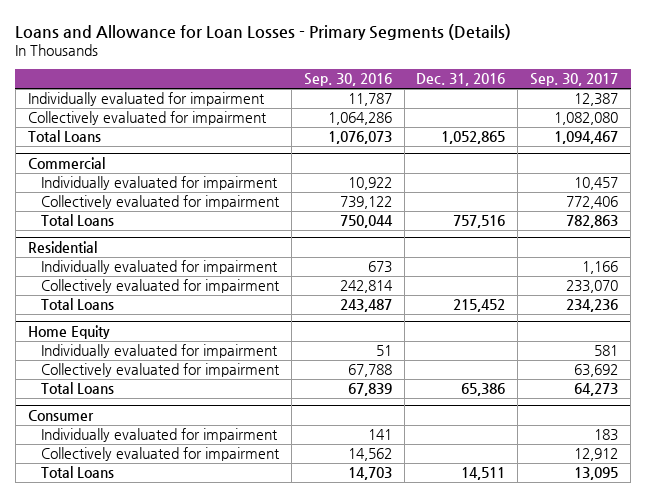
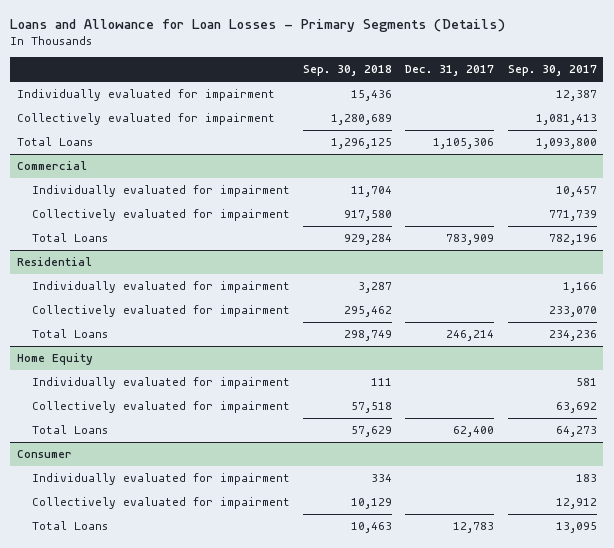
- | Sep. 30, 2016 | Dec. 31, 2016 | Sep. 30, 2017
+ | Sep. 30, 2018 | Dec. 31, 2017 | Sep. 30, 2017
- Collectively evaluated for impairment | 1,064,286 | | 1,082,080
- Total Loans | 1,076,073 | 1,052,865 | 1,094,467
+ Collectively evaluated for impairment | 1,280,689 | | 1,081,413
+ Total Loans | 1,296,125 | 1,105,306 | 1,093,800
@ Commercial
- Collectively evaluated for impairment | 739,122 | | 772,406
- Total Loans | 750,044 | 757,516 | 782,863
+ Collectively evaluated for impairment | 917,580 | | 771,739
+ Total Loans | 929,284 | 783,909 | 782,196

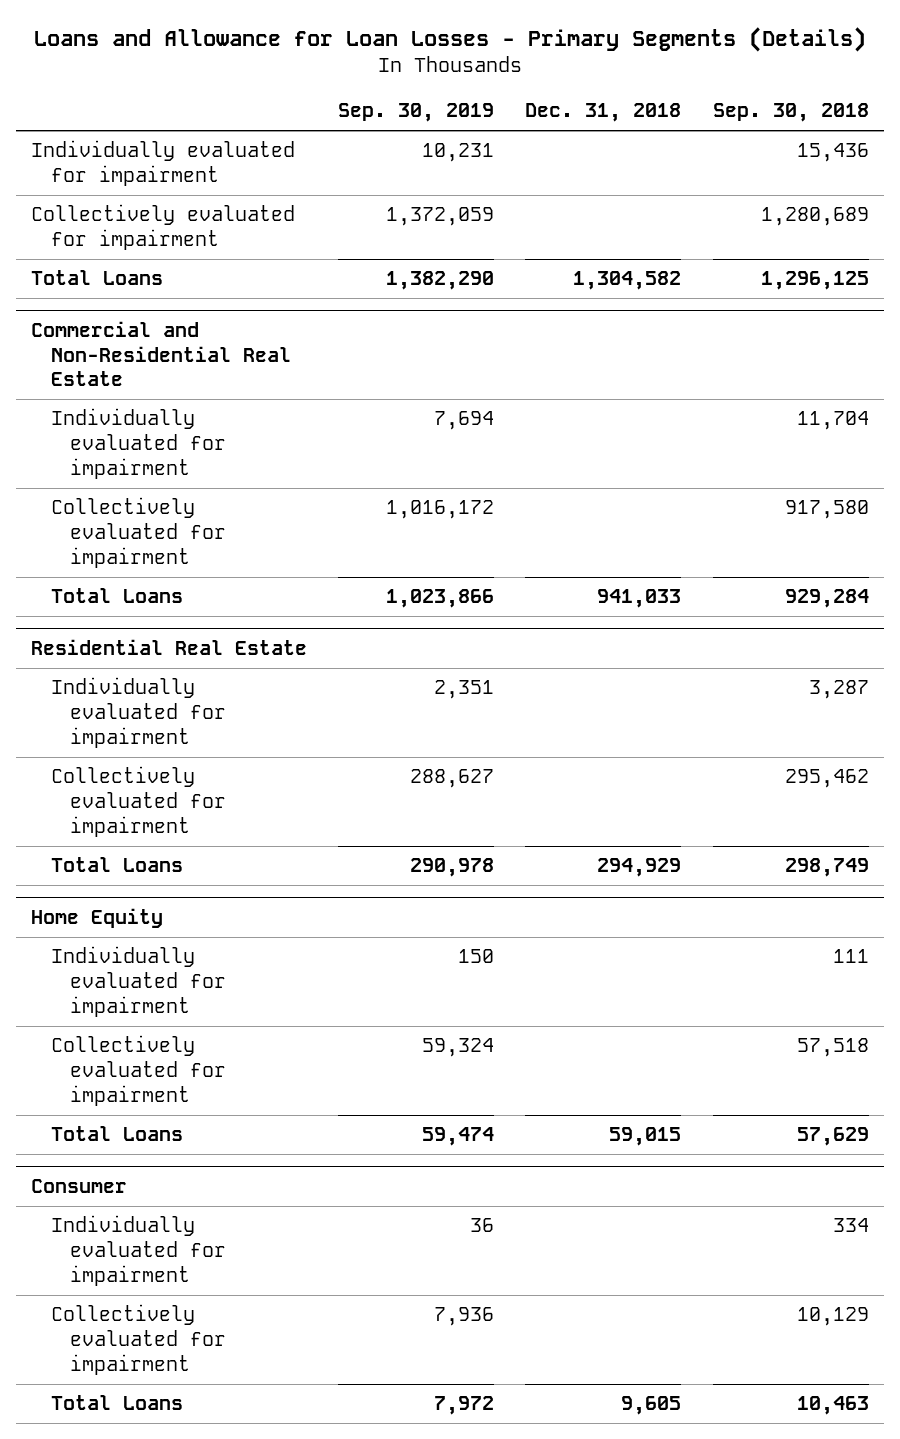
- | Sep. 30, 2018 | Dec. 31, 2017 | Sep. 30, 2017
+ | Sep. 30, 2019 | Dec. 31, 2018 | Sep. 30, 2018
- Commercial
+ Commercial and Non-Residential Real Estate
- Residential
+ Residential Real Estate

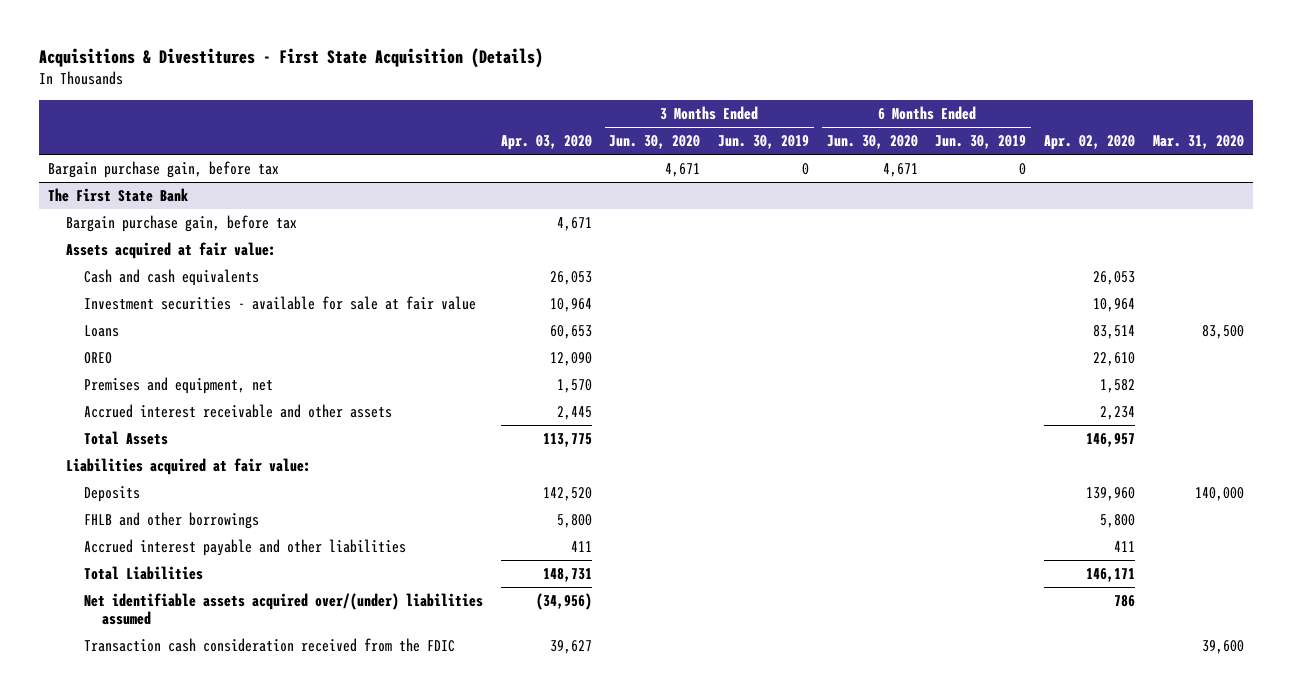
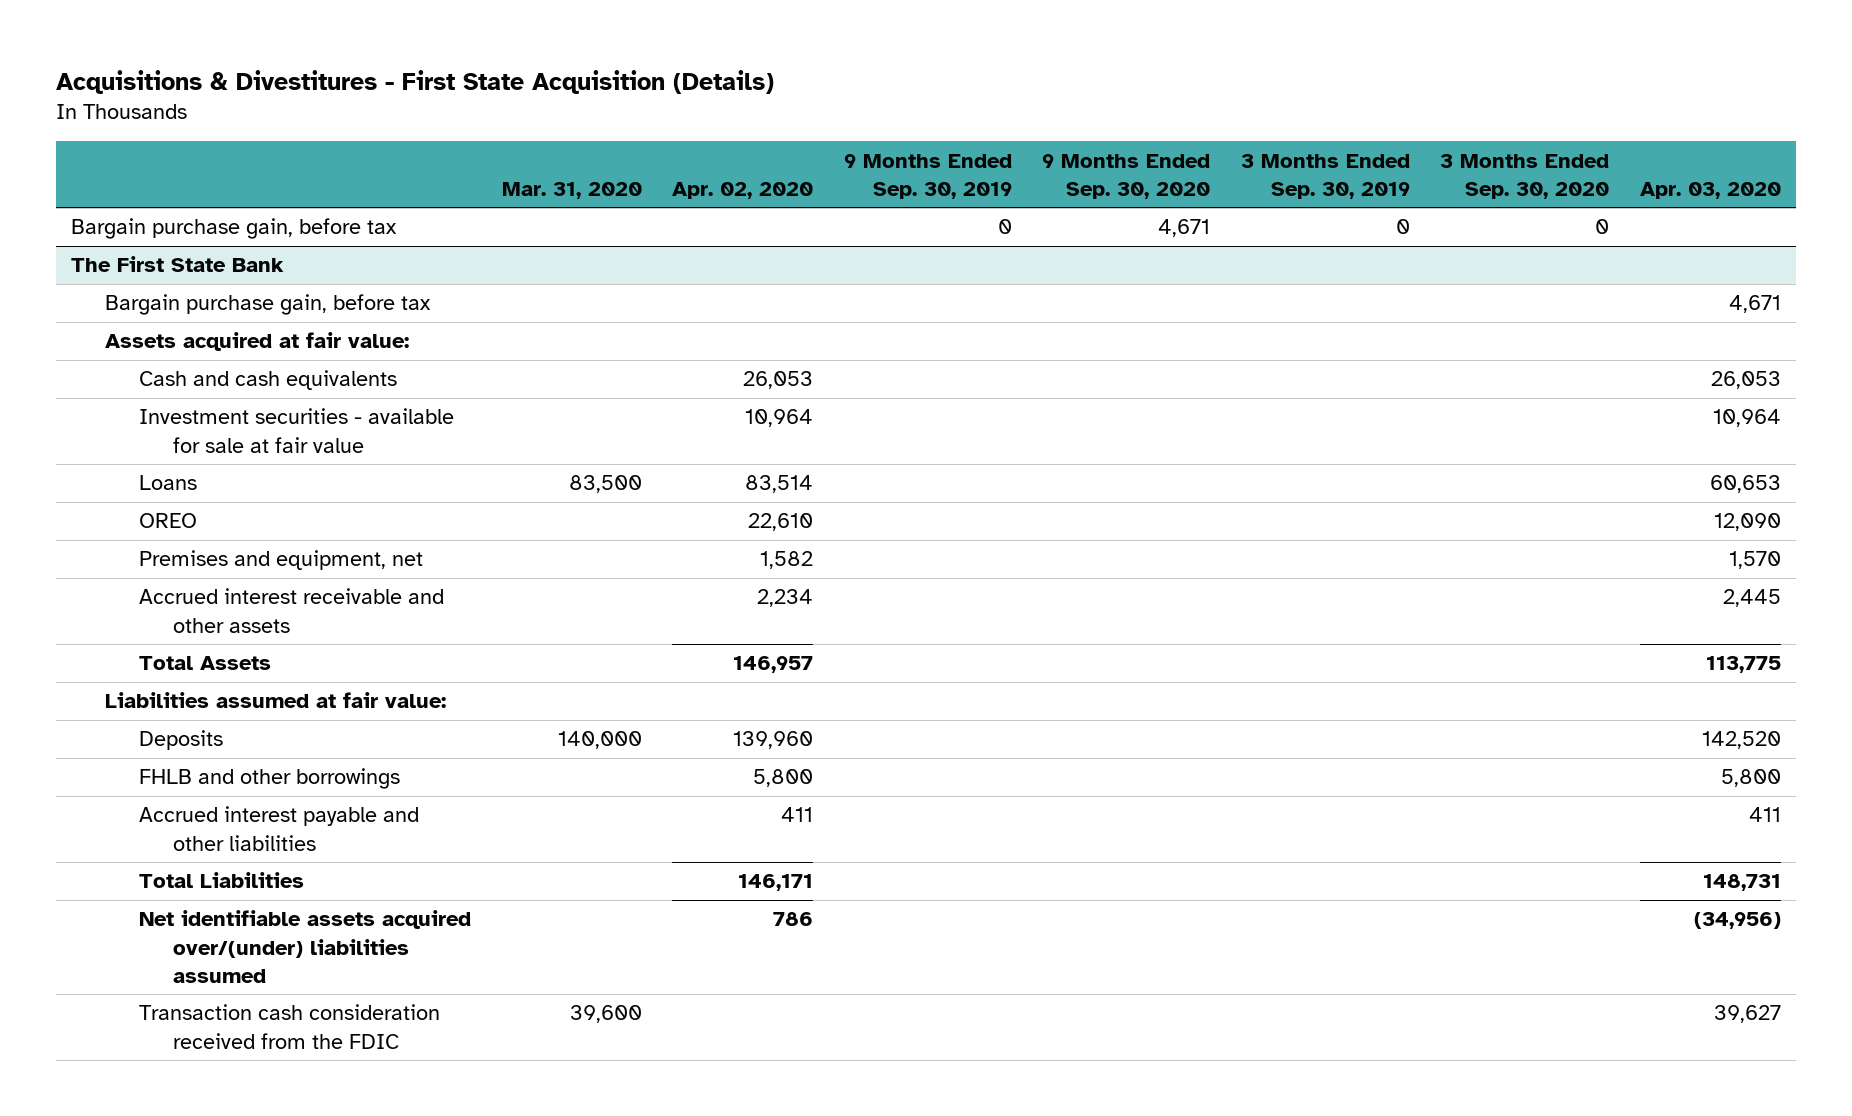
- | Apr. 03, 2020 | 3 Months Ended Jun. 30, 2020 | 3 Months Ended Jun. 30, 2019 | 6 Months Ended Jun. 30, 2020 | 6 Months Ended Jun. 30, 2019 | Apr. 02, 2020 | Mar. 31, 2020
+ | Mar. 31, 2020 | Apr. 02, 2020 | 9 Months Ended Sep. 30, 2019 | 9 Months Ended Sep. 30, 2020 | 3 Months Ended Sep. 30, 2019 | 3 Months Ended Sep. 30, 2020 | Apr. 03, 2020
@ The First State Bank
- Liabilities acquired at fair value:
+ Liabilities assumed at fair value:

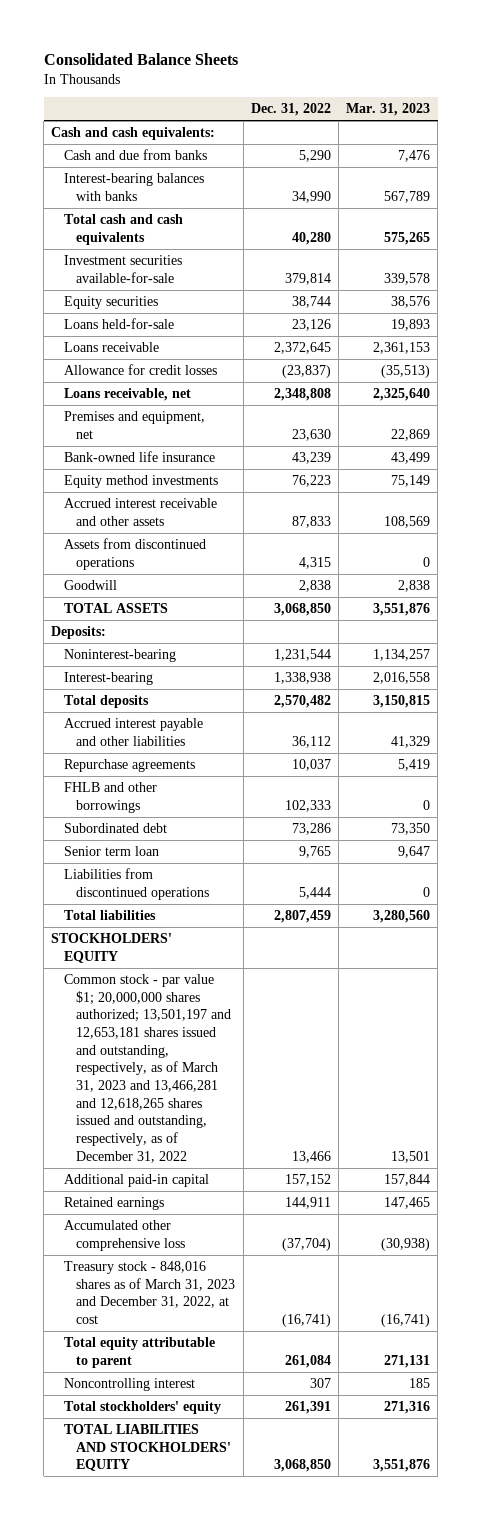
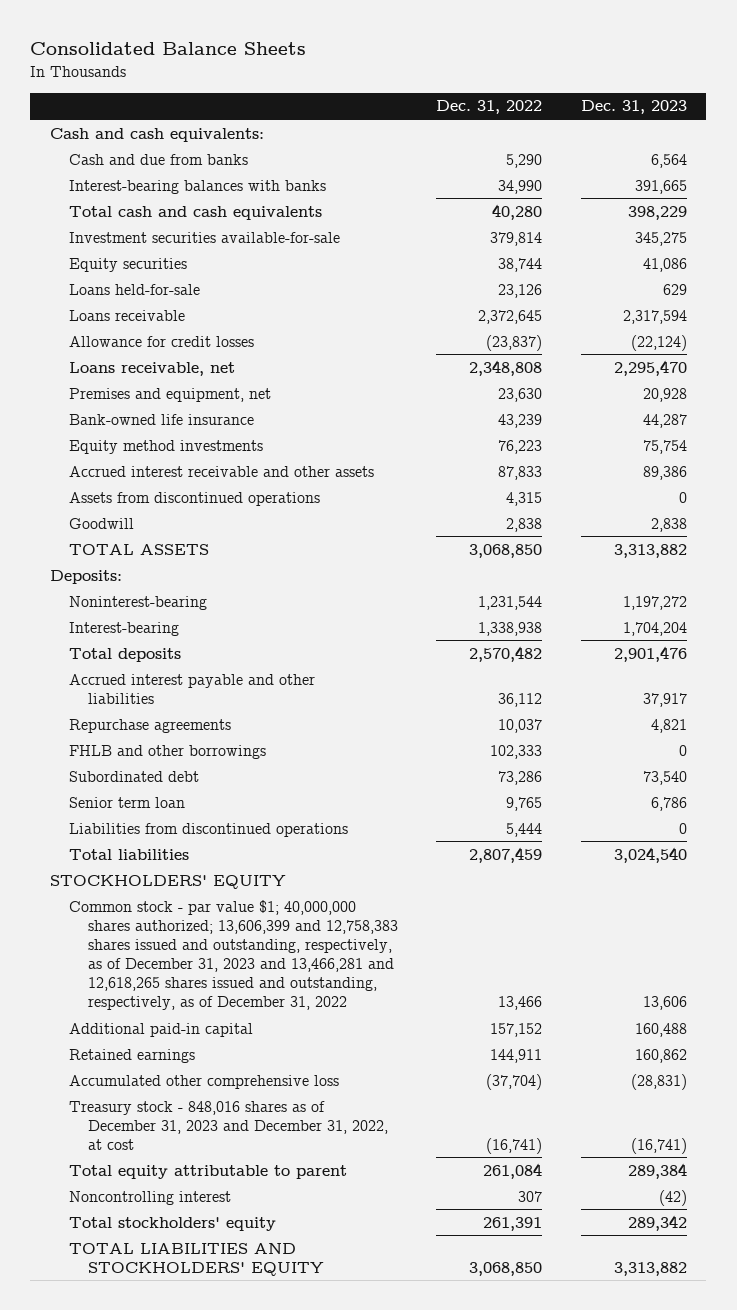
- | Dec. 31, 2022 | Mar. 31, 2023
+ | Dec. 31, 2022 | Dec. 31, 2023
- Common stock - par value $1; 20,000,000 shares authorized; 13,501,197 and 12,653,181 shares issued and outstanding, respectively, as of March 31, 2023 and 13,466,281 and 12,618,265 shares issued and outstanding, respectively, as of December 31, 2022 | 13,466 | 13,501
+ Common stock - par value $1; 40,000,000 shares authorized; 13,606,399 and 12,758,383 shares issued and outstanding, respectively, as of December 31, 2023 and 13,466,281 and 12,618,265 shares issued and outstanding, respectively, as of December 31, 2022 | 13,466 | 13,606
- Treasury stock - 848,016 shares as of March 31, 2023 and December 31, 2022, at cost | (16,741) | (16,741)
+ Treasury stock - 848,016 shares as of December 31, 2023 and December 31, 2022, at cost | (16,741) | (16,741)

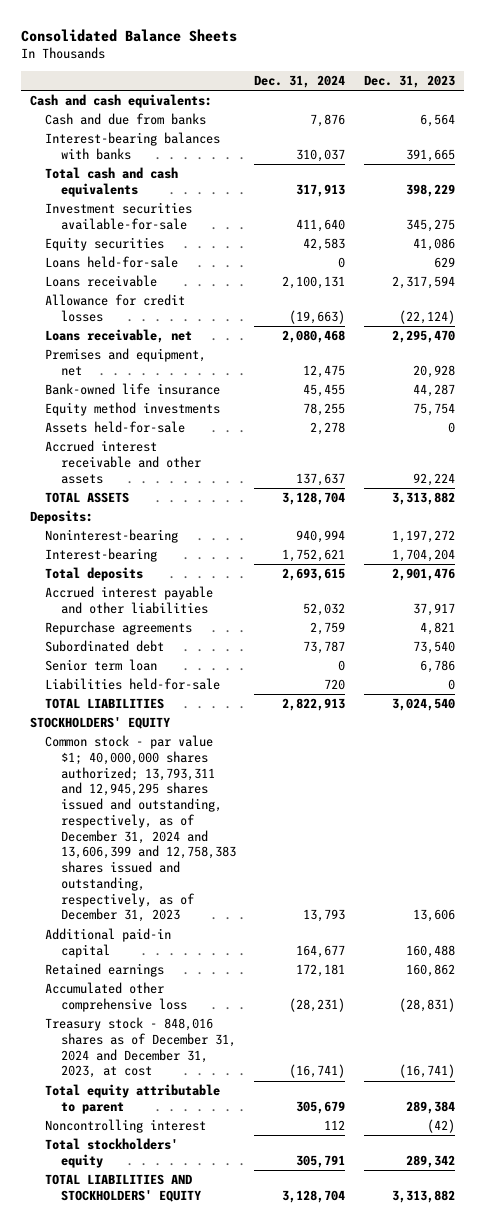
- | Dec. 31, 2022 | Dec. 31, 2023
+ | Dec. 31, 2024 | Dec. 31, 2023
- Accrued interest receivable and other assets | 87,833 | 89,386
- Assets from discontinued operations | 4,315 | 0
- Goodwill | 2,838 | 2,838
+ Assets held-for-sale | 2,278 | 0
+ Accrued interest receivable and other assets | 137,637 | 92,224
- FHLB and other borrowings | 102,333 | 0
- Liabilities from discontinued operations | 5,444 | 0
- Total liabilities | 2,807,459 | 3,024,540
+ Liabilities held-for-sale | 720 | 0
+ TOTAL LIABILITIES | 2,822,913 | 3,024,540
- Common stock - par value $1; 40,000,000 shares authorized; 13,606,399 and 12,758,383 shares issued and outstanding, respectively, as of December 31, 2023 and 13,466,281 and 12,618,265 shares issued and outstanding, respectively, as of December 31, 2022 | 13,466 | 13,606
+ Common stock - par value $1; 40,000,000 shares authorized; 13,793,311 and 12,945,295 shares issued and outstanding, respectively, as of December 31, 2024 and 13,606,399 and 12,758,383 shares issued and outstanding, respectively, as of December 31, 2023 | 13,793 | 13,606
- Treasury stock - 848,016 shares as of December 31, 2023 and December 31, 2022, at cost | (16,741) | (16,741)
+ Treasury stock - 848,016 shares as of December 31, 2024 and December 31, 2023, at cost | (16,741) | (16,741)

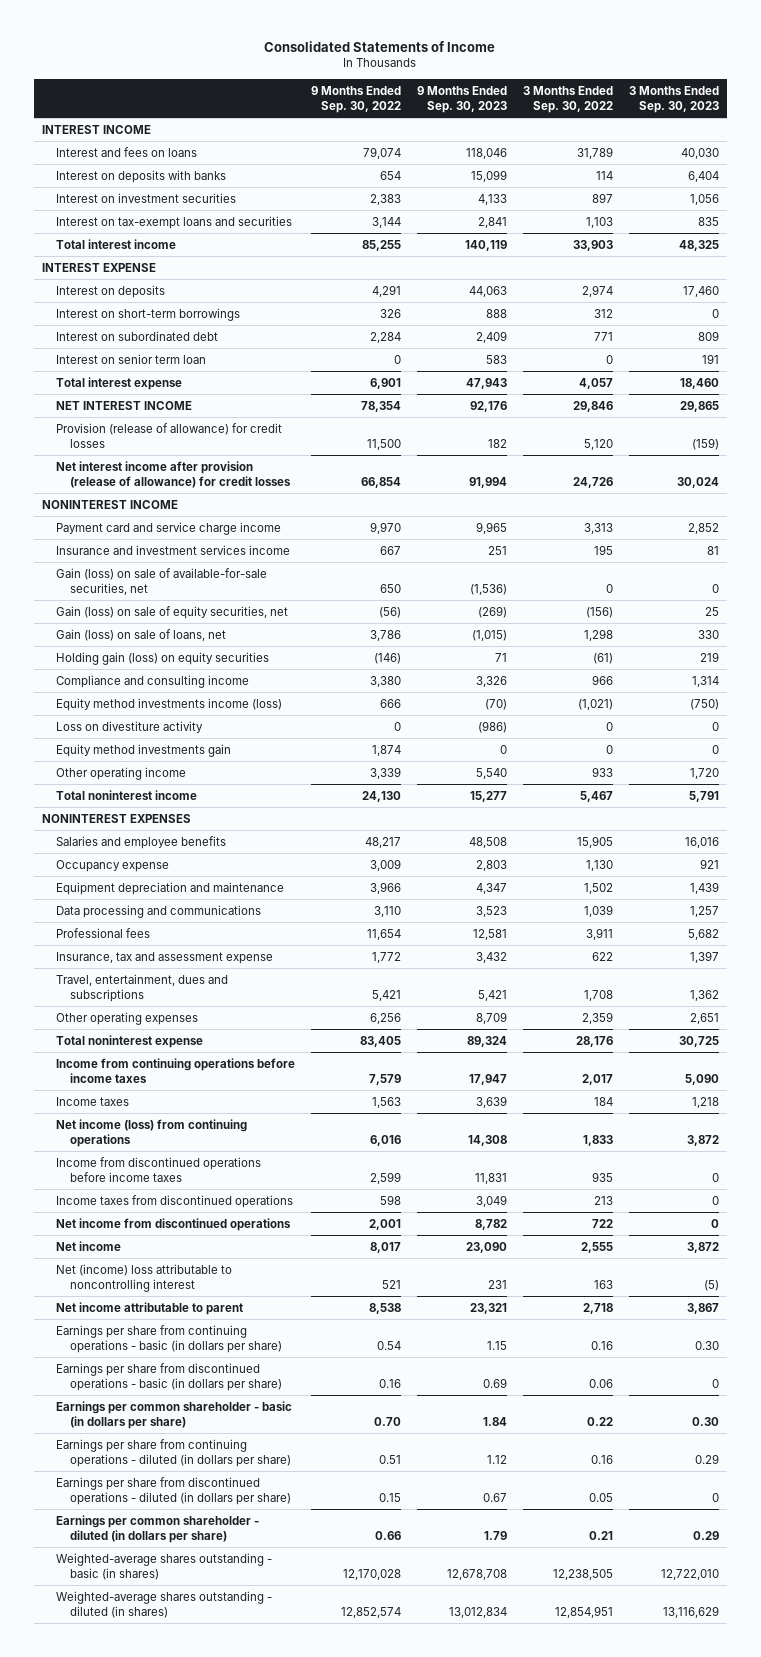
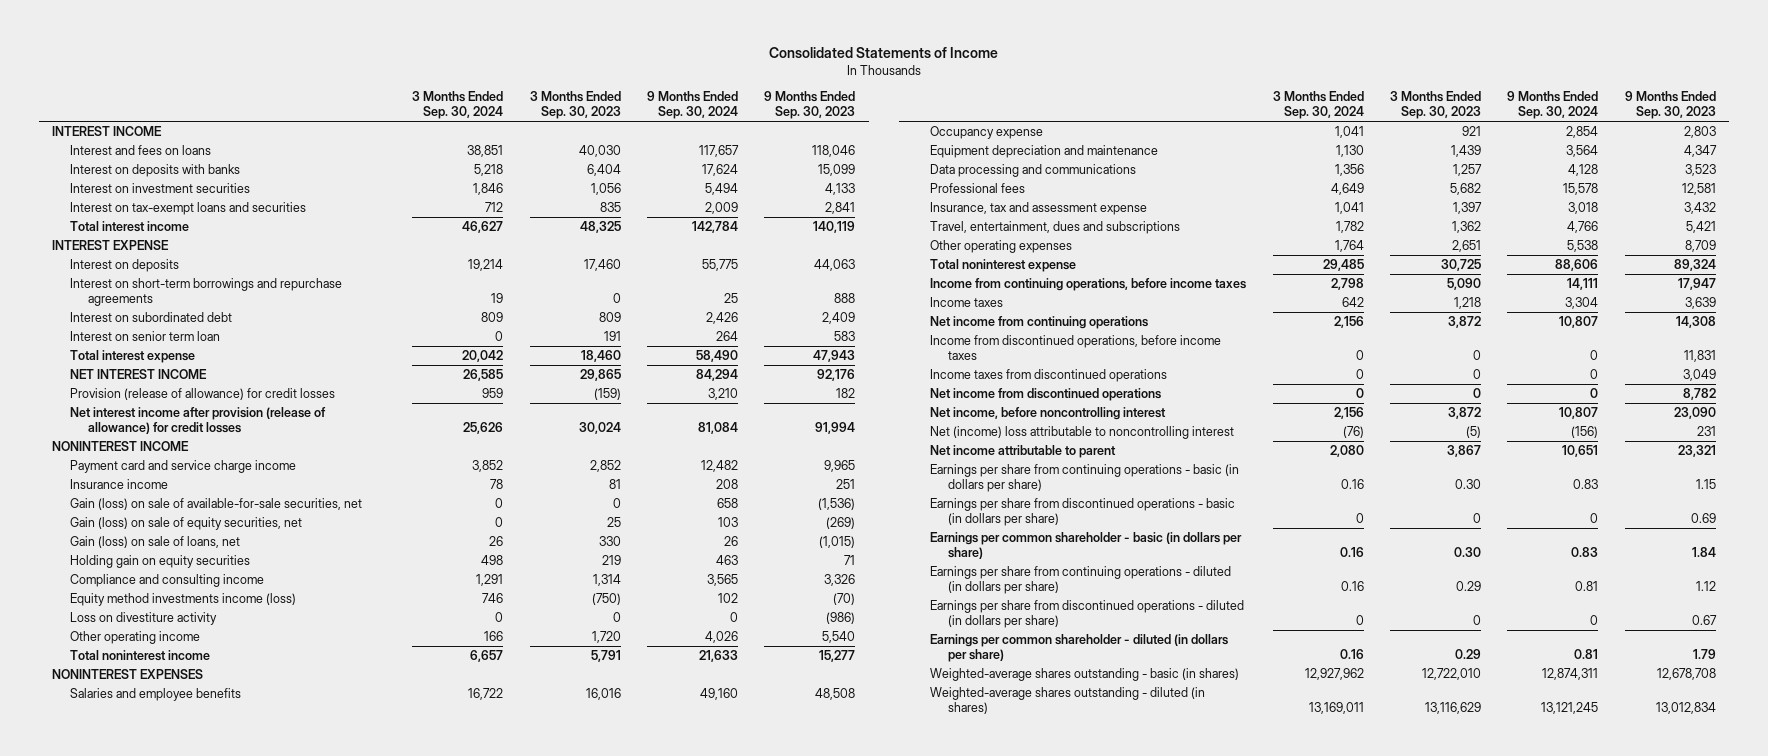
- | 9 Months Ended Sep. 30, 2022 | 9 Months Ended Sep. 30, 2023 | 3 Months Ended Sep. 30, 2022 | 3 Months Ended Sep. 30, 2023
+ | 3 Months Ended Sep. 30, 2024 | 3 Months Ended Sep. 30, 2023 | 9 Months Ended Sep. 30, 2024 | 9 Months Ended Sep. 30, 2023
- Interest on short-term borrowings | 326 | 888 | 312 | 0
+ Interest on short-term borrowings and repurchase agreements | 19 | 0 | 25 | 888
- Insurance and investment services income | 667 | 251 | 195 | 81
+ Insurance income | 78 | 81 | 208 | 251
- Holding gain (loss) on equity securities | (146) | 71 | (61) | 219
+ Holding gain on equity securities | 498 | 219 | 463 | 71
- Equity method investments gain | 1,874 | 0 | 0 | 0
- Income from continuing operations before income taxes | 7,579 | 17,947 | 2,017 | 5,090
+ Income from continuing operations, before income taxes | 2,798 | 5,090 | 14,111 | 17,947
- Net income (loss) from continuing operations | 6,016 | 14,308 | 1,833 | 3,872
- Income from discontinued operations before income taxes | 2,599 | 11,831 | 935 | 0
+ Net income from continuing operations | 2,156 | 3,872 | 10,807 | 14,308
+ Income from discontinued operations, before income taxes | 0 | 0 | 0 | 11,831
- Net income | 8,017 | 23,090 | 2,555 | 3,872
+ Net income, before noncontrolling interest | 2,156 | 3,872 | 10,807 | 23,090

